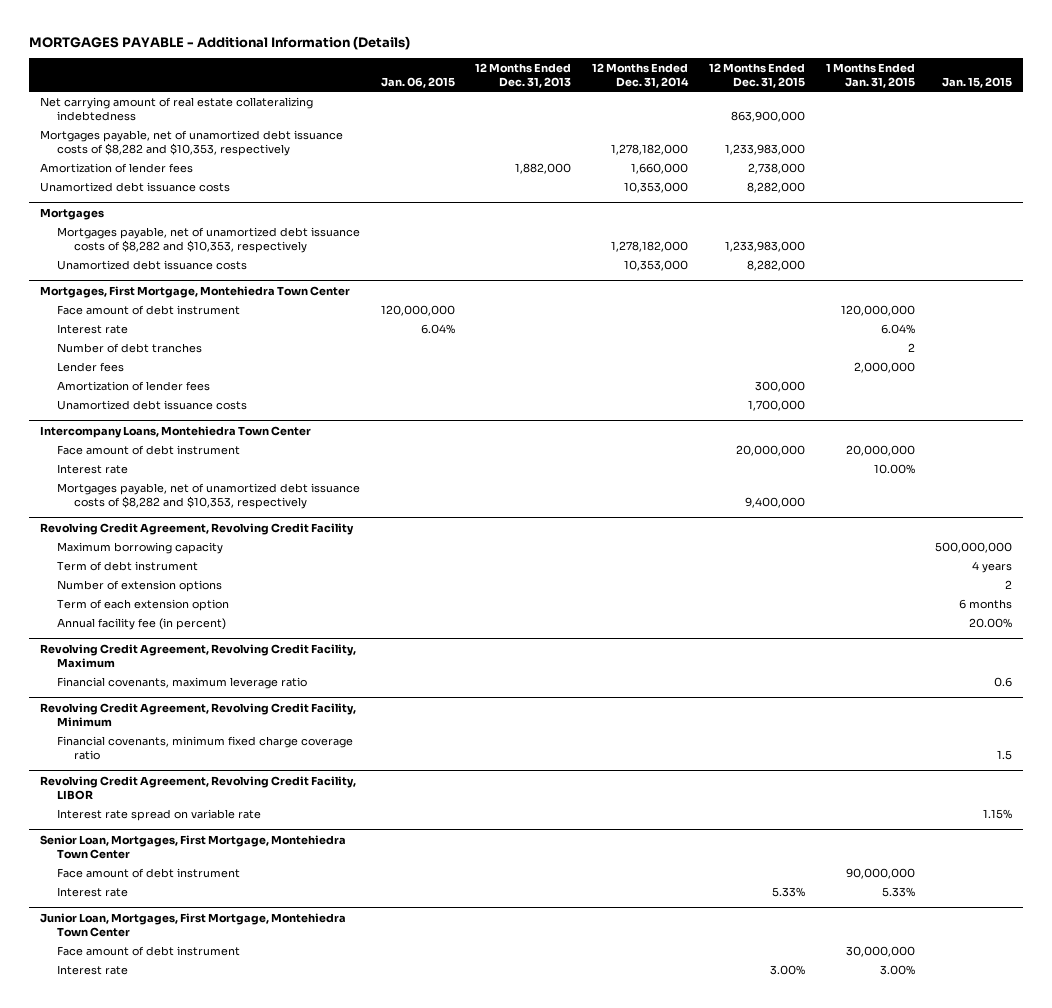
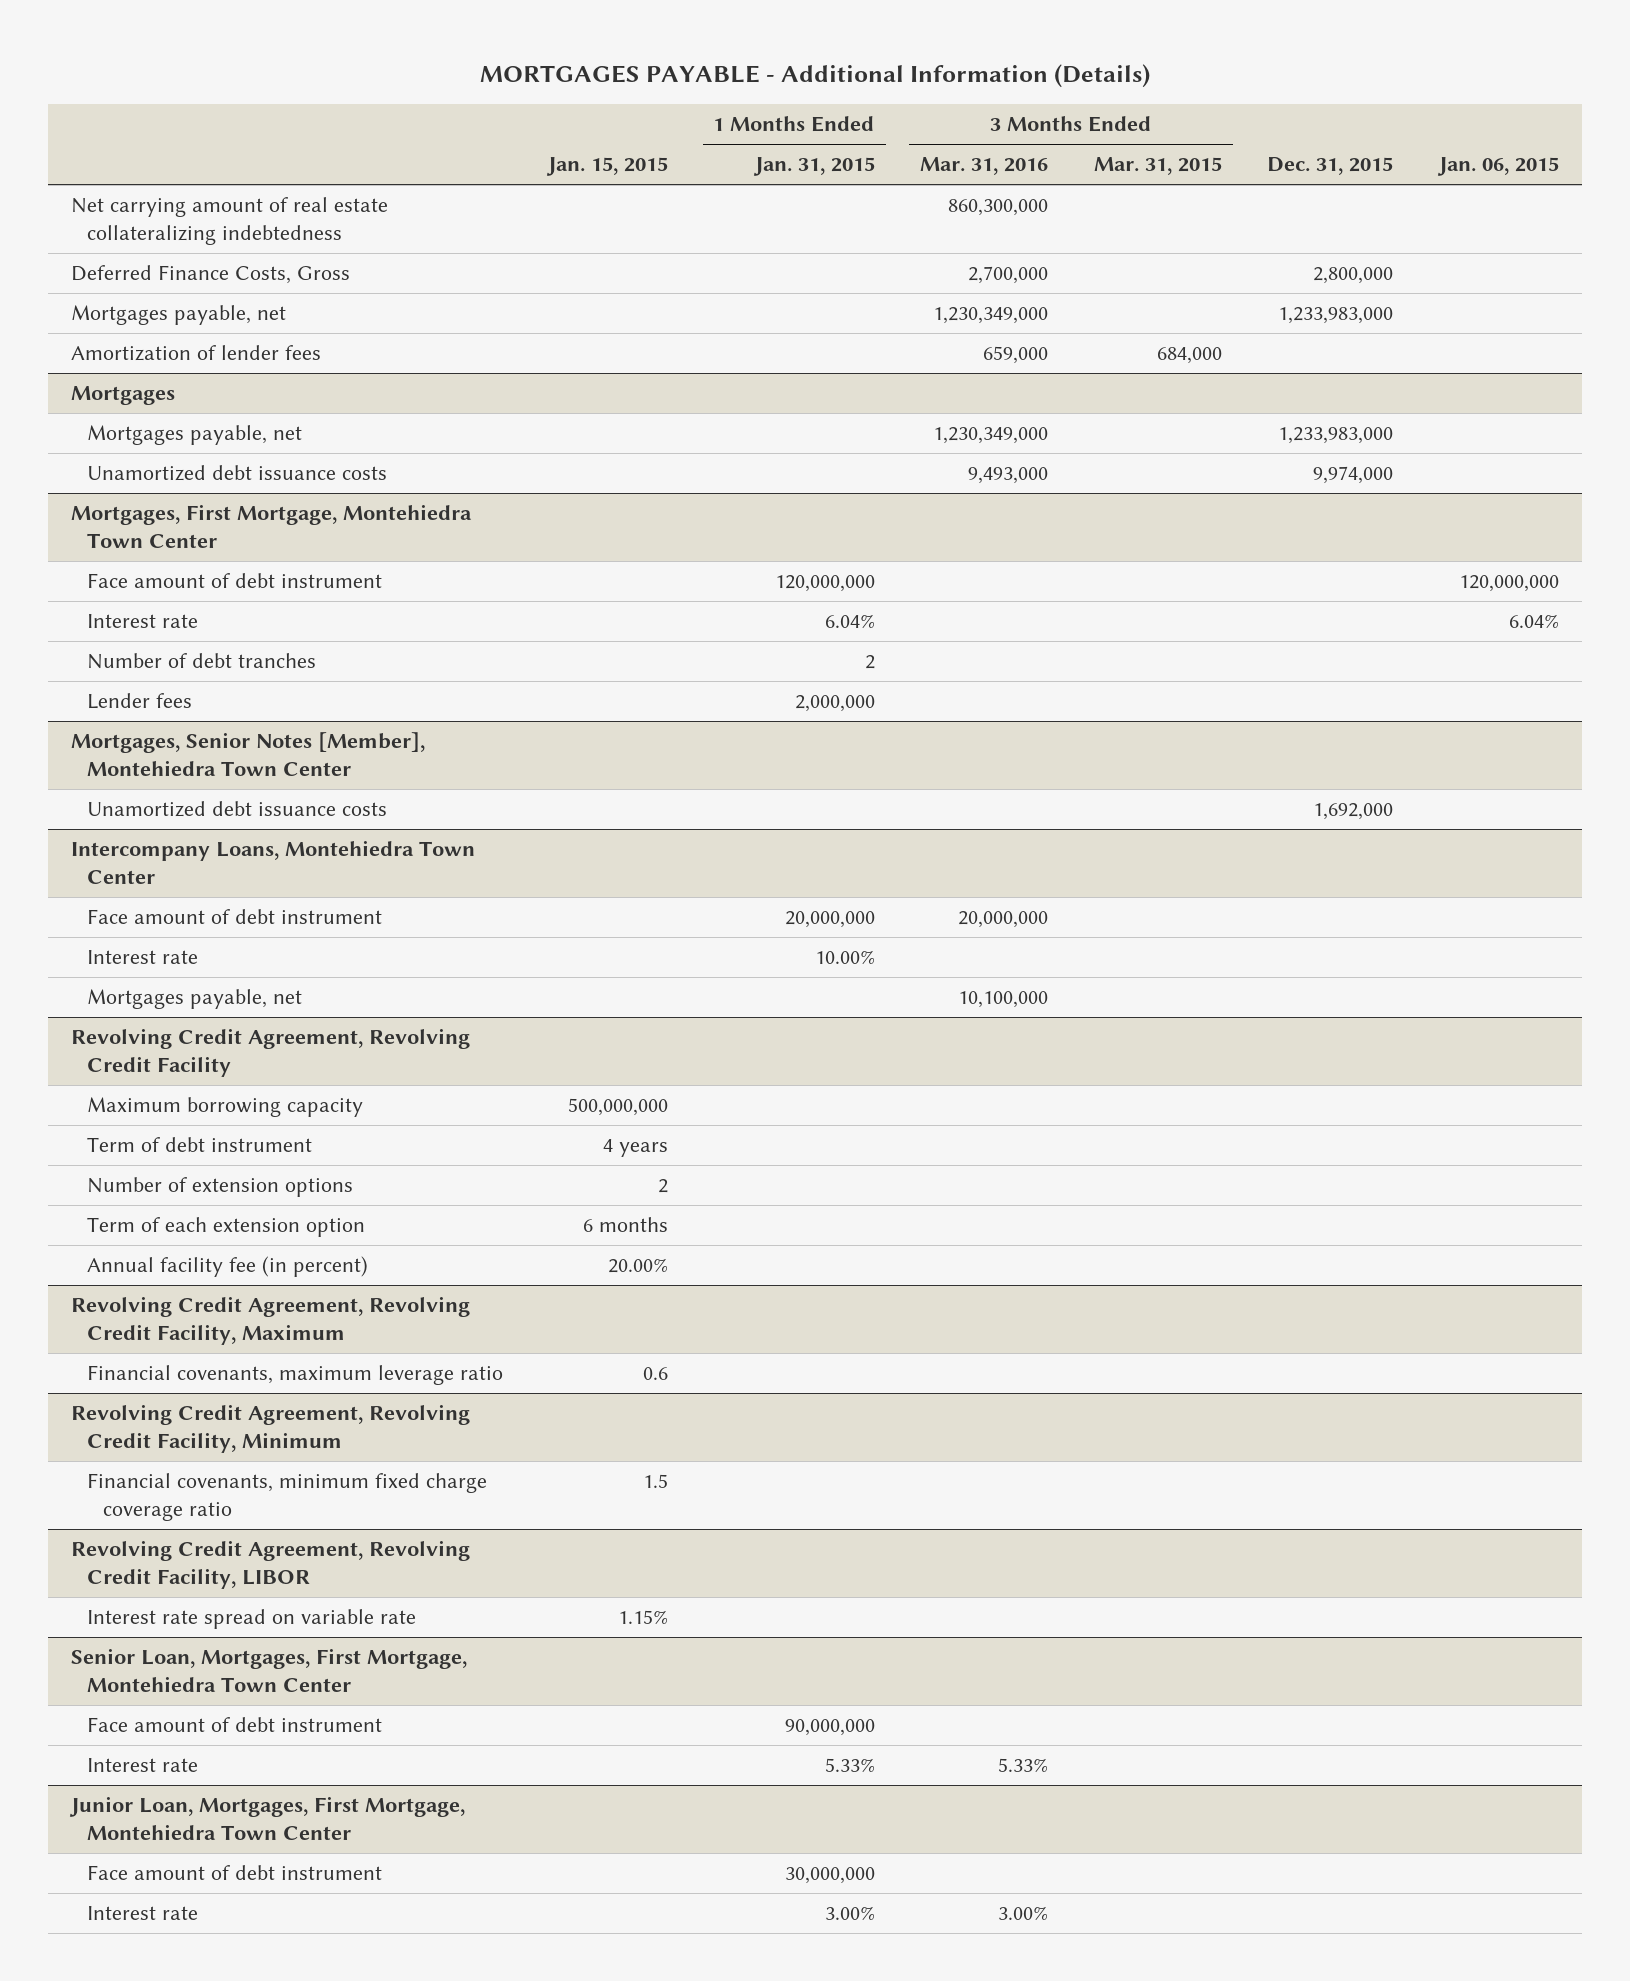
- | Jan. 06, 2015 | 12 Months Ended Dec. 31, 2013 | 12 Months Ended Dec. 31, 2014 | 12 Months Ended Dec. 31, 2015 | 1 Months Ended Jan. 31, 2015 | Jan. 15, 2015
+ | Jan. 15, 2015 | 1 Months Ended Jan. 31, 2015 | 3 Months Ended Mar. 31, 2016 | 3 Months Ended Mar. 31, 2015 | Dec. 31, 2015 | Jan. 06, 2015
- Mortgages payable, net of unamortized debt issuance costs of $8,282 and $10,353, respectively | | | 1,278,182,000 | 1,233,983,000 | |
+ Deferred Finance Costs, Gross | | | 2,700,000 | | 2,800,000 |
+ Mortgages payable, net | | | 1,230,349,000 | | 1,233,983,000 |
- Unamortized debt issuance costs | | | 10,353,000 | 8,282,000 | |
@ Mortgages
- Mortgages payable, net of unamortized debt issuance costs of $8,282 and $10,353, respectively | | | 1,278,182,000 | 1,233,983,000 | |
+ Mortgages payable, net | | | 1,230,349,000 | | 1,233,983,000 |
@ Mortgages, First Mortgage, Montehiedra Town Center
- Amortization of lender fees | | | | 300,000 | |
- Unamortized debt issuance costs | | | | 1,700,000 | |
+ Mortgages, Senior Notes [Member], Montehiedra Town Center
+ Unamortized debt issuance costs | | | | | 1,692,000 |
@ Intercompany Loans, Montehiedra Town Center
- Mortgages payable, net of unamortized debt issuance costs of $8,282 and $10,353, respectively | | | | 9,400,000 | |
+ Mortgages payable, net | | | 10,100,000 | | |

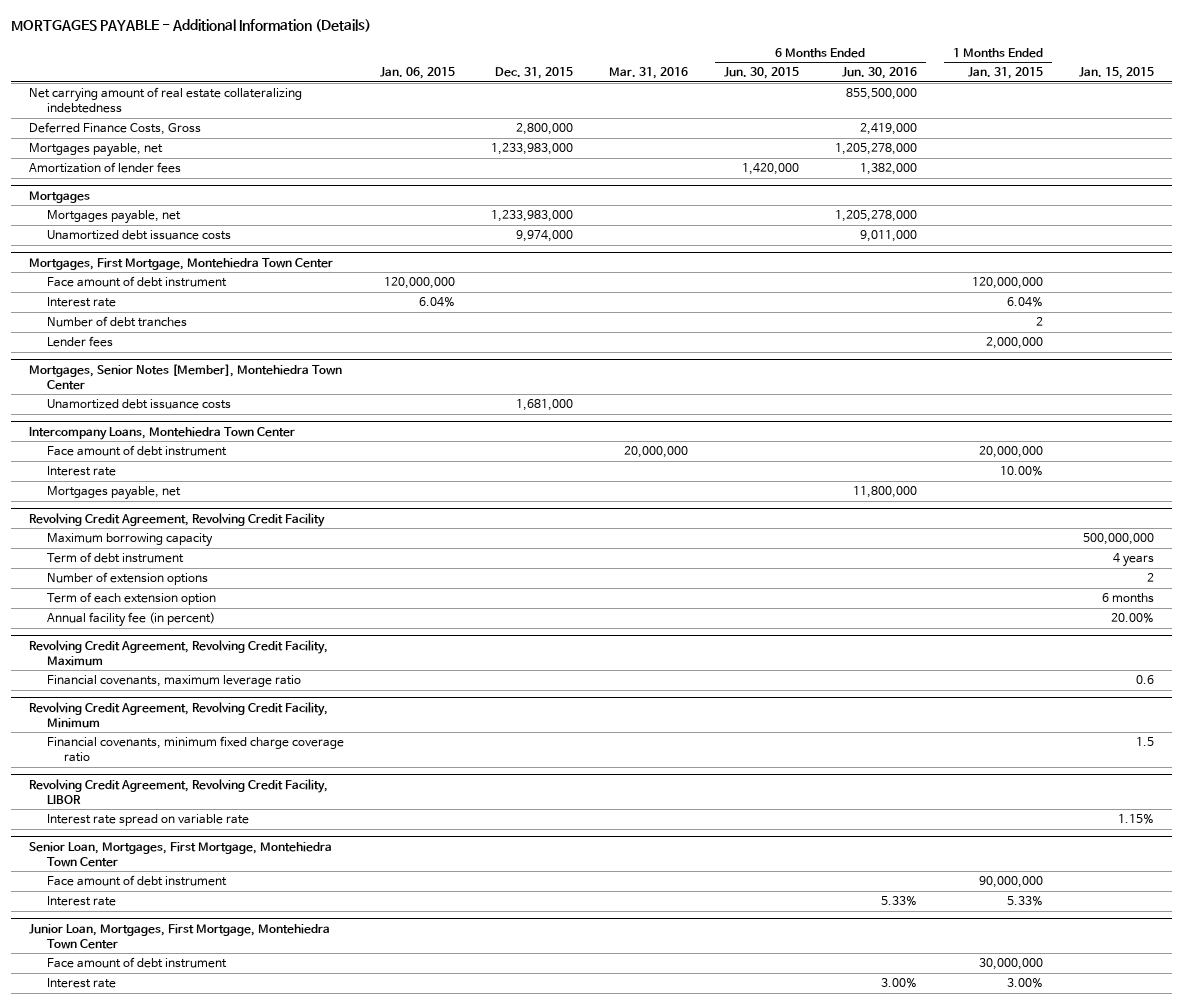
- | Jan. 15, 2015 | 1 Months Ended Jan. 31, 2015 | 3 Months Ended Mar. 31, 2016 | 3 Months Ended Mar. 31, 2015 | Dec. 31, 2015 | Jan. 06, 2015
+ | Jan. 06, 2015 | Dec. 31, 2015 | Mar. 31, 2016 | 6 Months Ended Jun. 30, 2015 | 6 Months Ended Jun. 30, 2016 | 1 Months Ended Jan. 31, 2015 | Jan. 15, 2015
@ Mortgages, Senior Notes [Member], Montehiedra Town Center
- Unamortized debt issuance costs | | | | | 1,692,000 |
+ Unamortized debt issuance costs | | 1,681,000 | | | | |

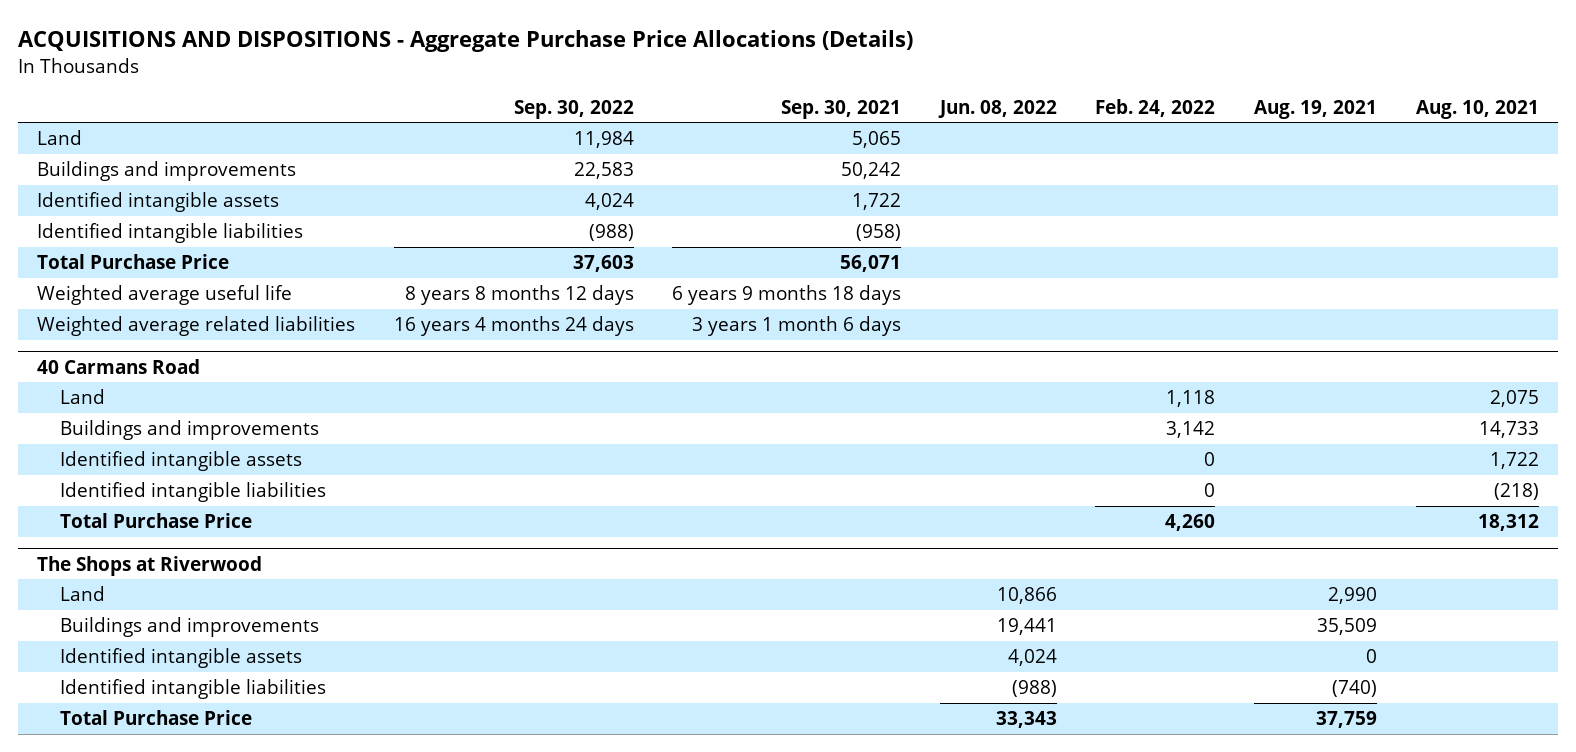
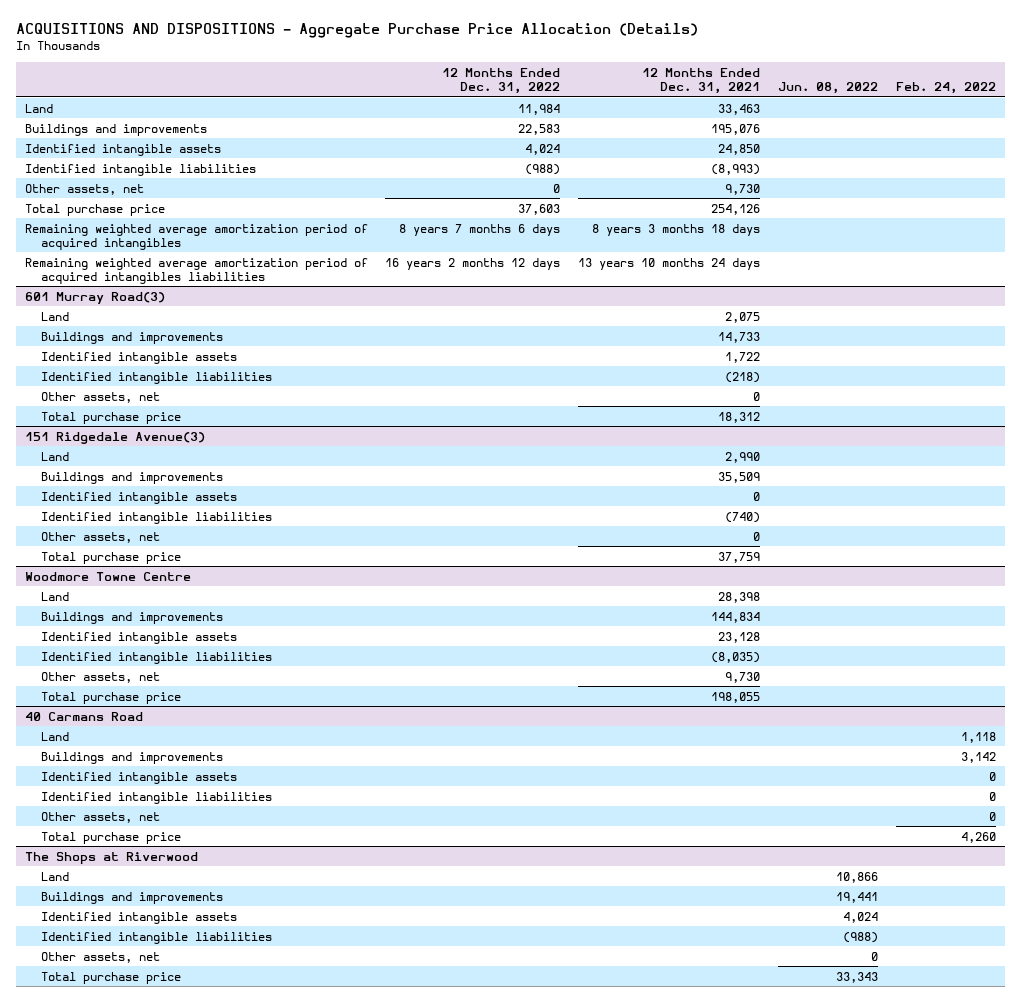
- ACQUISITIONS AND DISPOSITIONS - Aggregate Purchase Price Allocations (Details)
+ ACQUISITIONS AND DISPOSITIONS - Aggregate Purchase Price Allocation (Details)
- | Sep. 30, 2022 | Sep. 30, 2021 | Jun. 08, 2022 | Feb. 24, 2022 | Aug. 19, 2021 | Aug. 10, 2021
+ | 12 Months Ended Dec. 31, 2022 | 12 Months Ended Dec. 31, 2021 | Jun. 08, 2022 | Feb. 24, 2022
- Total Purchase Price | 37,603 | 56,071 | | | |
- Weighted average useful life | 8 years 8 months 12 days | 6 years 9 months 18 days | | | |
- Weighted average related liabilities | 16 years 4 months 24 days | 3 years 1 month 6 days | | | |
+ Other assets, net | 0 | 9,730 | |
+ Total purchase price | 37,603 | 254,126 | |
+ Remaining weighted average amortization period of acquired intangibles | 8 years 7 months 6 days | 8 years 3 months 18 days | |
+ Remaining weighted average amortization period of acquired intangibles liabilities | 16 years 2 months 12 days | 13 years 10 months 24 days | |
+ 601 Murray Road(3)
+ Land | | 2,075 | |
+ Buildings and improvements | | 14,733 | |
+ Identified intangible assets | | 1,722 | |
+ Identified intangible liabilities | | (218) | |
+ Other assets, net | | 0 | |
+ Total purchase price | | 18,312 | |
+ 151 Ridgedale Avenue(3)
+ Land | | 2,990 | |
+ Buildings and improvements | | 35,509 | |
+ Identified intangible assets | | 0 | |
+ Identified intangible liabilities | | (740) | |
+ Other assets, net | | 0 | |
+ Total purchase price | | 37,759 | |
+ Woodmore Towne Centre
+ Land | | 28,398 | |
+ Buildings and improvements | | 144,834 | |
+ Identified intangible assets | | 23,128 | |
+ Identified intangible liabilities | | (8,035) | |
+ Other assets, net | | 9,730 | |
+ Total purchase price | | 198,055 | |
@ 40 Carmans Road
- Total Purchase Price | | | | 4,260 | | 18,312
+ Other assets, net | | | | 0
+ Total purchase price | | | | 4,260
@ The Shops at Riverwood
- Total Purchase Price | | | 33,343 | | 37,759 |
+ Other assets, net | | | 0 |
+ Total purchase price | | | 33,343 |

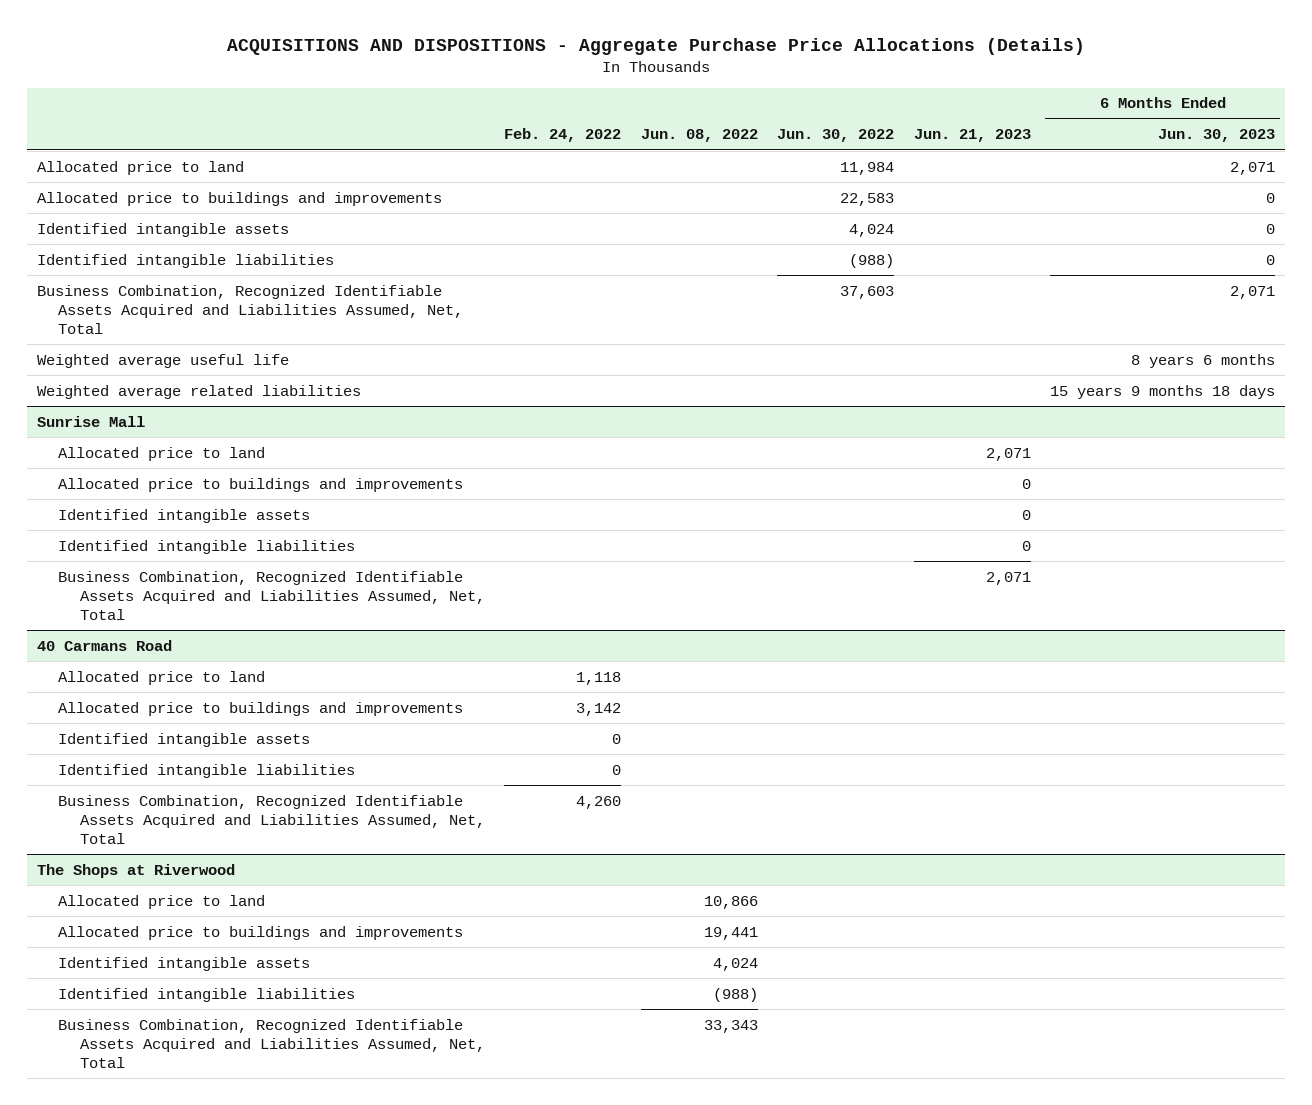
- ACQUISITIONS AND DISPOSITIONS - Aggregate Purchase Price Allocation (Details)
+ ACQUISITIONS AND DISPOSITIONS - Aggregate Purchase Price Allocations (Details)
- | 12 Months Ended Dec. 31, 2022 | 12 Months Ended Dec. 31, 2021 | Jun. 08, 2022 | Feb. 24, 2022
+ | Feb. 24, 2022 | Jun. 08, 2022 | Jun. 30, 2022 | Jun. 21, 2023 | 6 Months Ended Jun. 30, 2023
- Land | 11,984 | 33,463 | |
- Buildings and improvements | 22,583 | 195,076 | |
+ Allocated price to land | | | 11,984 | | 2,071
+ Allocated price to buildings and improvements | | | 22,583 | | 0
- Other assets, net | 0 | 9,730 | |
- Total purchase price | 37,603 | 254,126 | |
- Remaining weighted average amortization period of acquired intangibles | 8 years 7 months 6 days | 8 years 3 months 18 days | |
- Remaining weighted average amortization period of acquired intangibles liabilities | 16 years 2 months 12 days | 13 years 10 months 24 days | |
- 601 Murray Road(3)
- Land | | 2,075 | |
- Buildings and improvements | | 14,733 | |
- Identified intangible assets | | 1,722 | |
- Identified intangible liabilities | | (218) | |
- Other assets, net | | 0 | |
- Total purchase price | | 18,312 | |
- 151 Ridgedale Avenue(3)
- Land | | 2,990 | |
- Buildings and improvements | | 35,509 | |
- Identified intangible assets | | 0 | |
- Identified intangible liabilities | | (740) | |
- Other assets, net | | 0 | |
- Total purchase price | | 37,759 | |
- Woodmore Towne Centre
- Land | | 28,398 | |
- Buildings and improvements | | 144,834 | |
- Identified intangible assets | | 23,128 | |
- Identified intangible liabilities | | (8,035) | |
- Other assets, net | | 9,730 | |
- Total purchase price | | 198,055 | |
+ Business Combination, Recognized Identifiable Assets Acquired and Liabilities Assumed, Net, Total | | | 37,603 | | 2,071
+ Weighted average useful life | | | | | 8 years 6 months
+ Weighted average related liabilities | | | | | 15 years 9 months 18 days
+ Sunrise Mall
+ Allocated price to land | | | | 2,071 |
+ Allocated price to buildings and improvements | | | | 0 |
+ Identified intangible assets | | | | 0 |
+ Identified intangible liabilities | | | | 0 |
+ Business Combination, Recognized Identifiable Assets Acquired and Liabilities Assumed, Net, Total | | | | 2,071 |
@ 40 Carmans Road
- Land | | | | 1,118
- Buildings and improvements | | | | 3,142
+ Allocated price to land | 1,118 | | | |
+ Allocated price to buildings and improvements | 3,142 | | | |
- Other assets, net | | | | 0
- Total purchase price | | | | 4,260
+ Business Combination, Recognized Identifiable Assets Acquired and Liabilities Assumed, Net, Total | 4,260 | | | |
@ The Shops at Riverwood
- Land | | | 10,866 |
- Buildings and improvements | | | 19,441 |
+ Allocated price to land | | 10,866 | | |
+ Allocated price to buildings and improvements | | 19,441 | | |
- Other assets, net | | | 0 |
- Total purchase price | | | 33,343 |
+ Business Combination, Recognized Identifiable Assets Acquired and Liabilities Assumed, Net, Total | | 33,343 | | |

